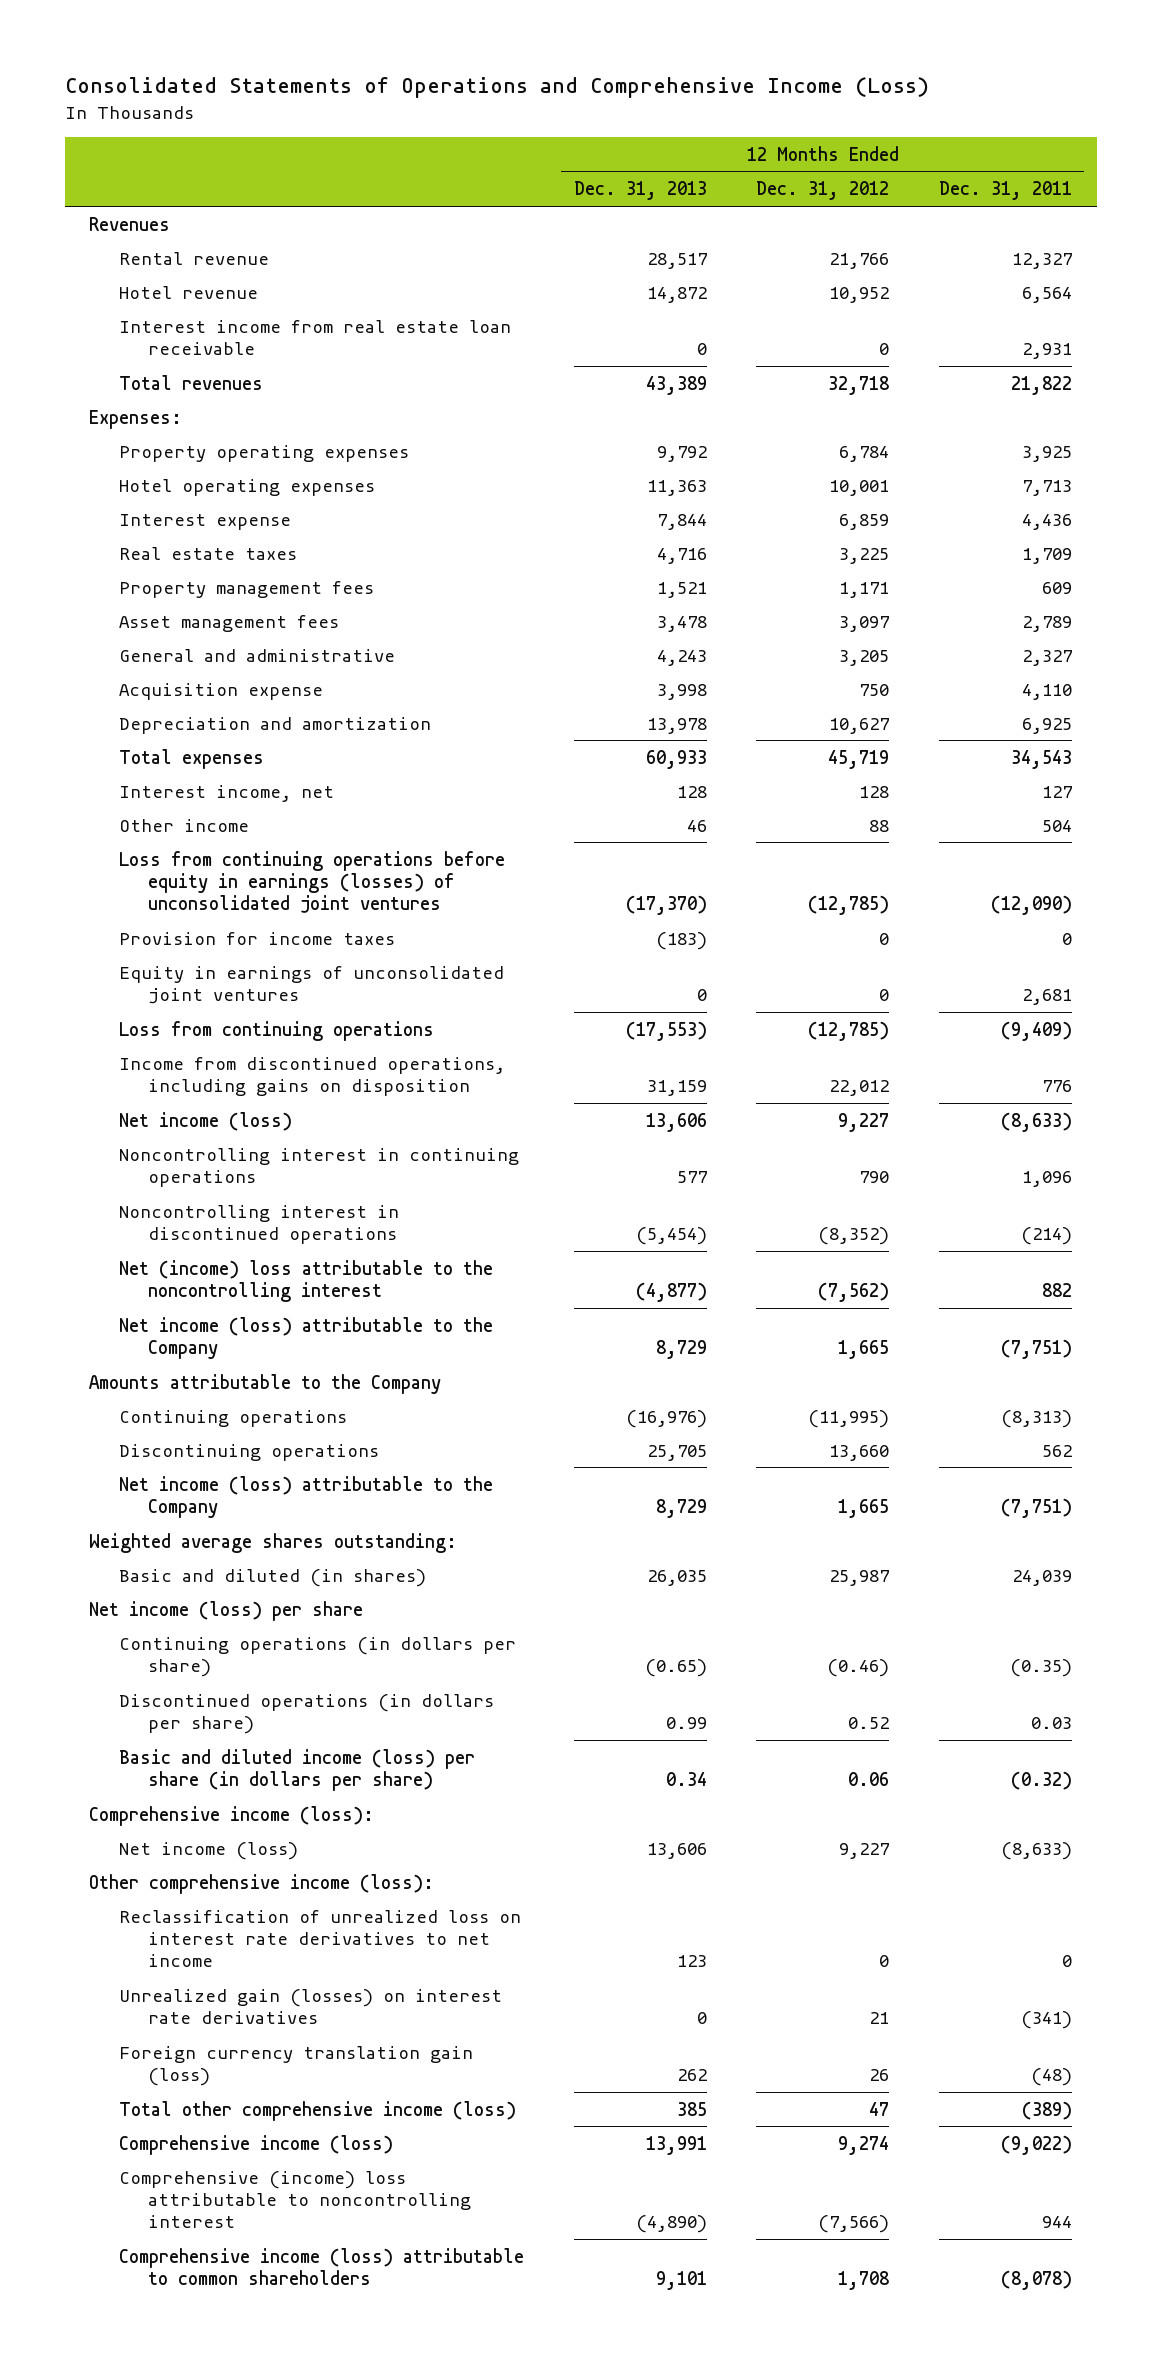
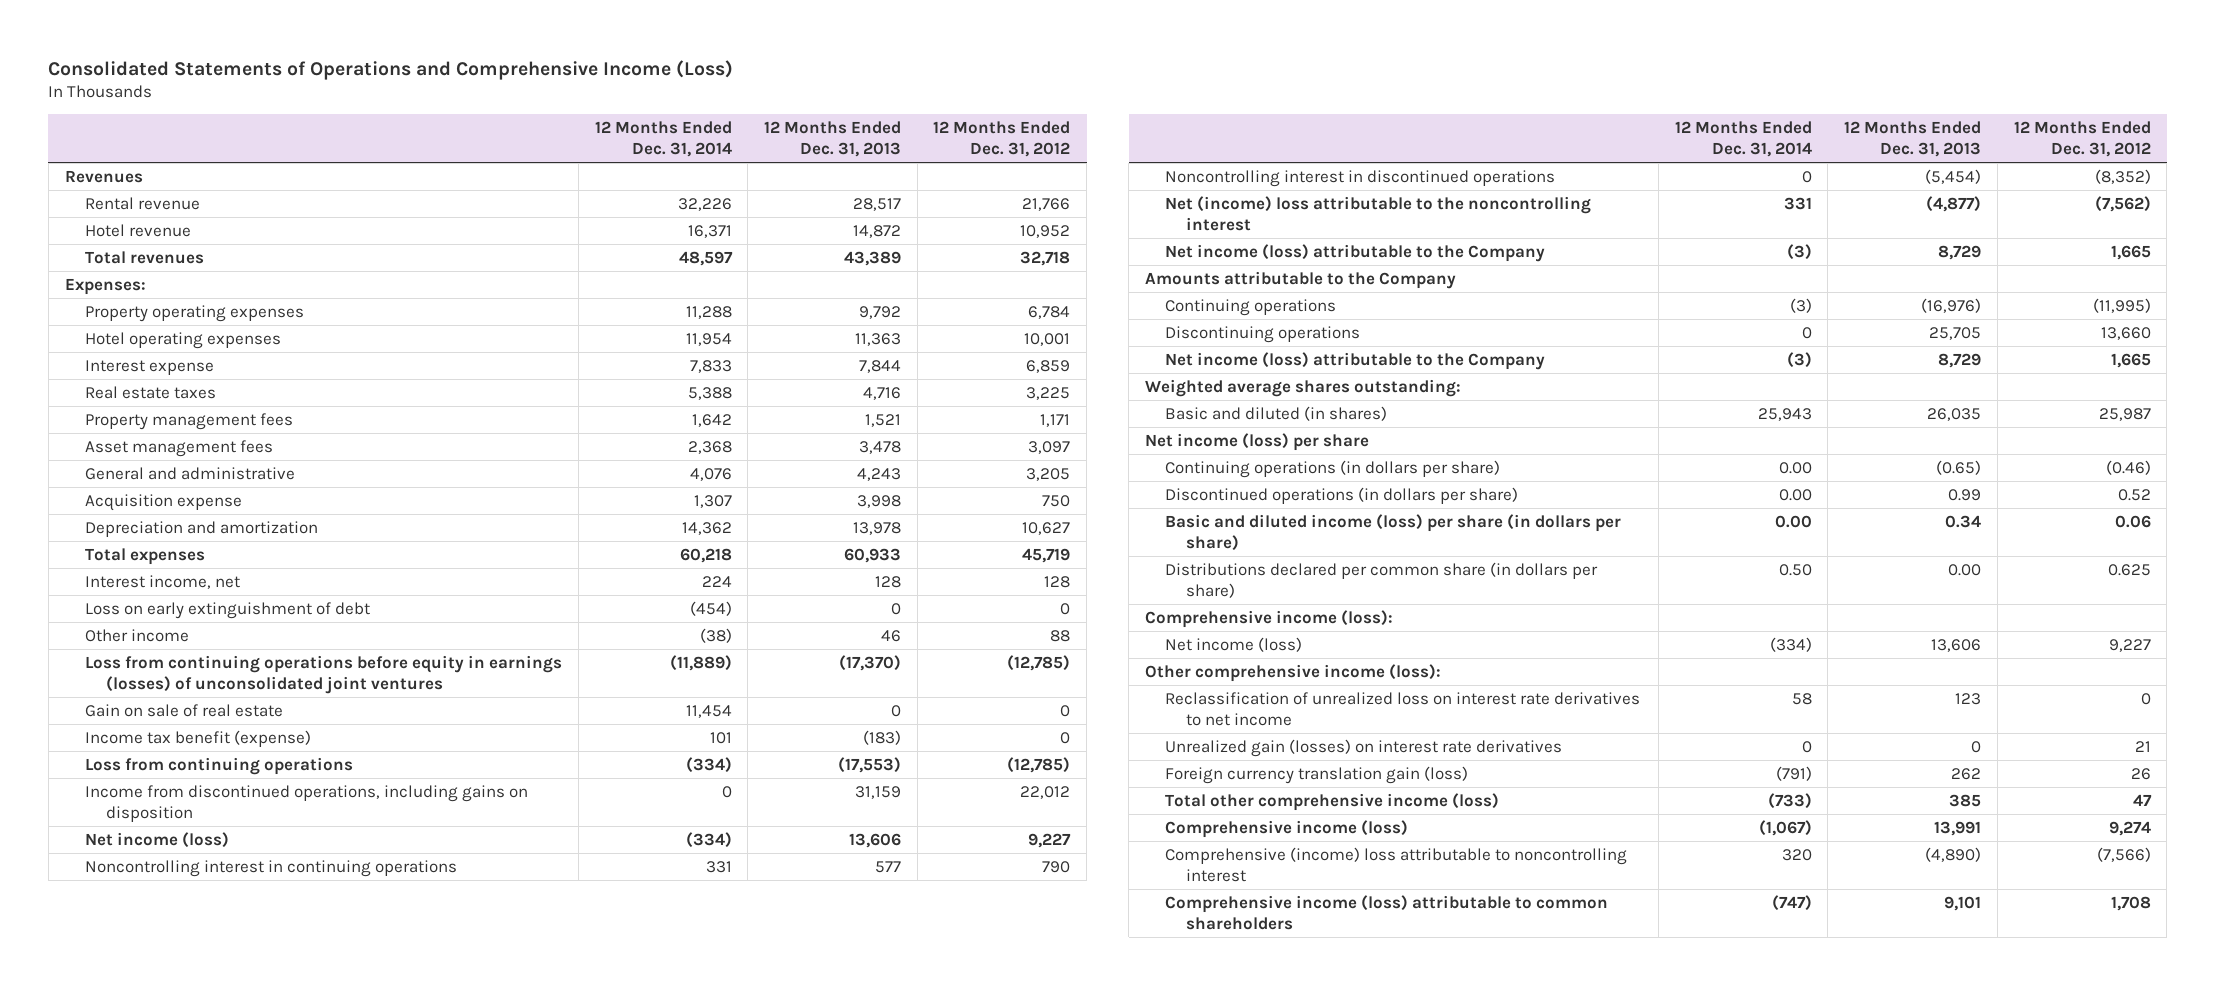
- | 12 Months Ended Dec. 31, 2013 | 12 Months Ended Dec. 31, 2012 | 12 Months Ended Dec. 31, 2011
+ | 12 Months Ended Dec. 31, 2014 | 12 Months Ended Dec. 31, 2013 | 12 Months Ended Dec. 31, 2012
- Interest income from real estate loan receivable | 0 | 0 | 2,931
+ Loss on early extinguishment of debt | (454) | 0 | 0
- Provision for income taxes | (183) | 0 | 0
- Equity in earnings of unconsolidated joint ventures | 0 | 0 | 2,681
+ Gain on sale of real estate | 11,454 | 0 | 0
+ Income tax benefit (expense) | 101 | (183) | 0
+ Distributions declared per common share (in dollars per share) | 0.50 | 0.00 | 0.625

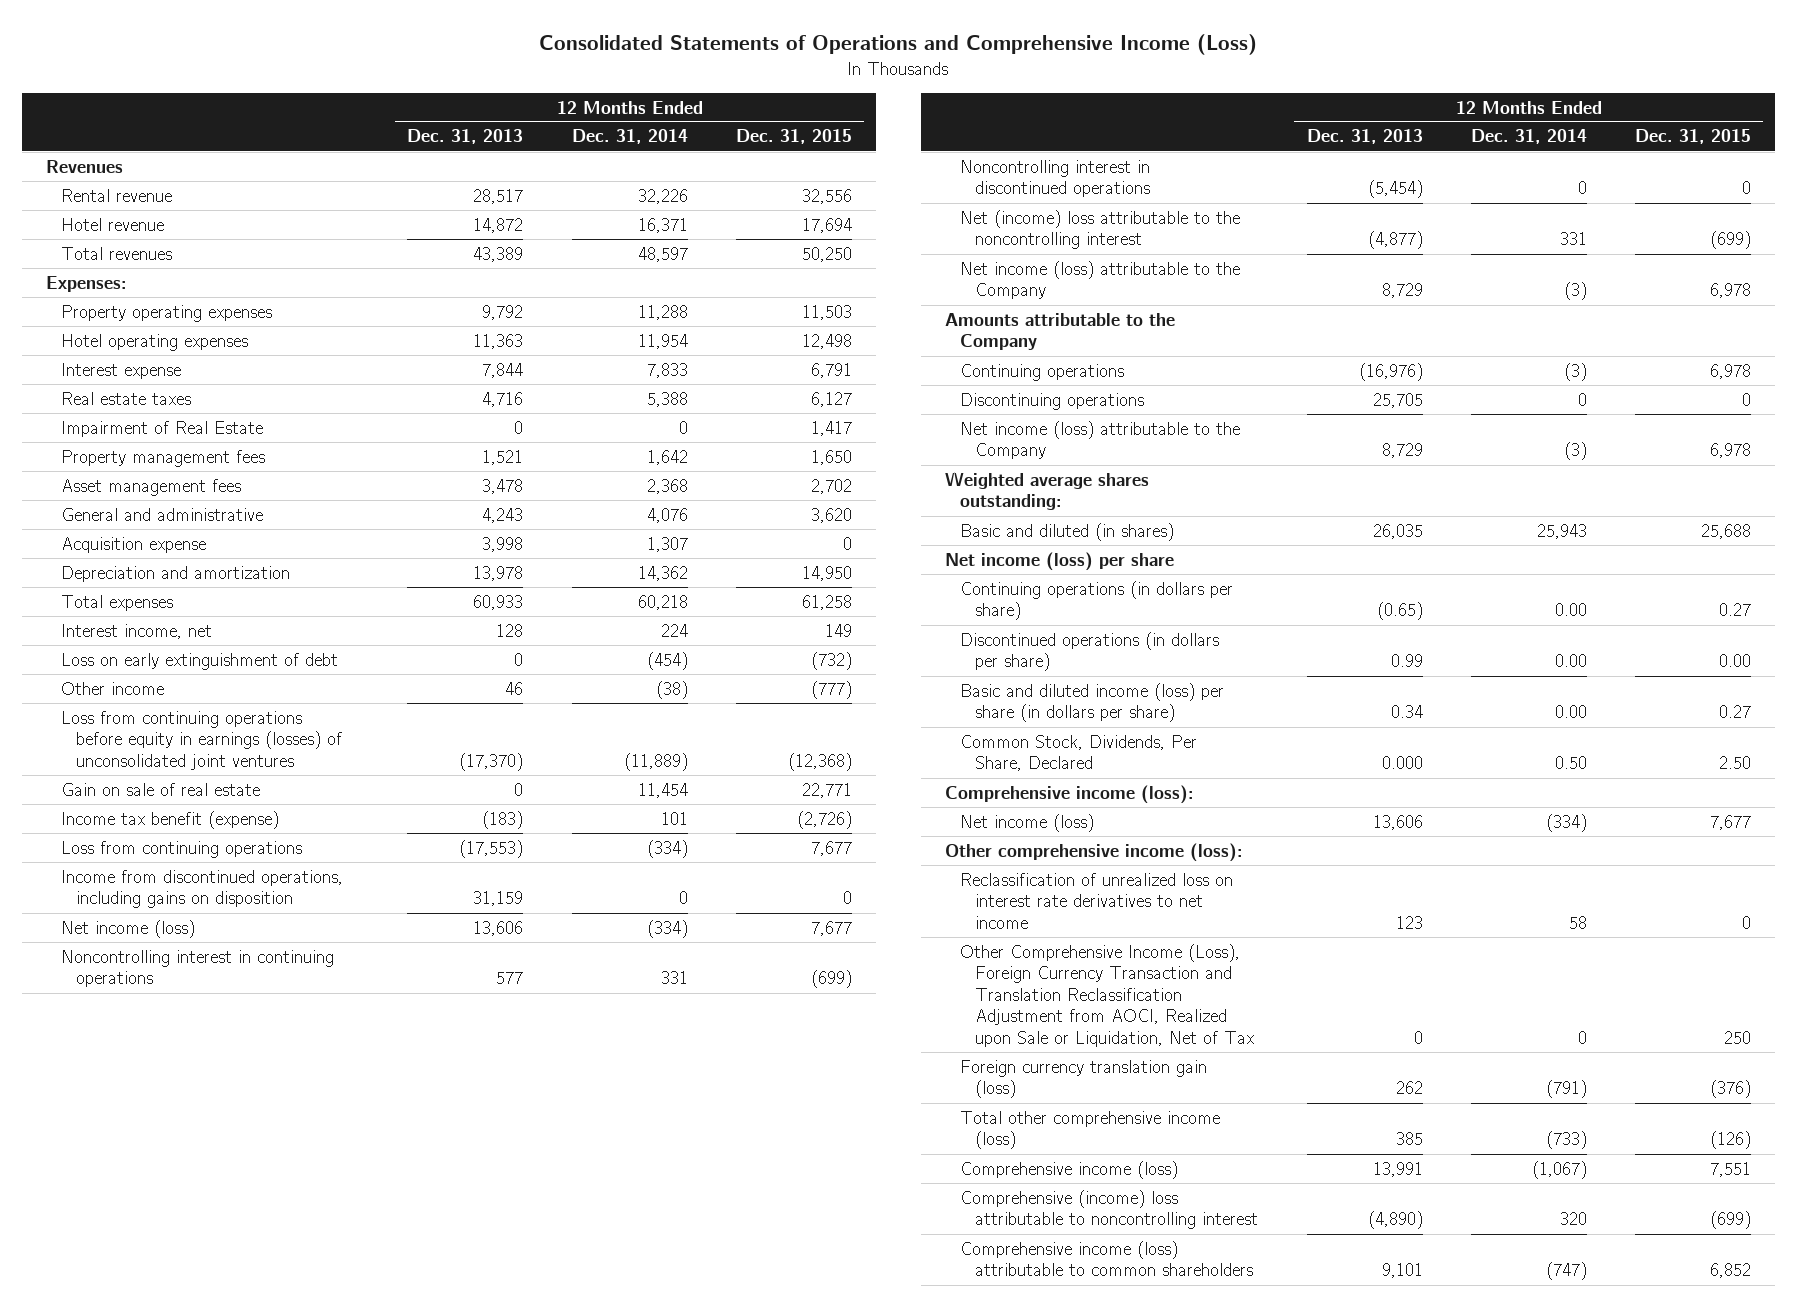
- | 12 Months Ended Dec. 31, 2014 | 12 Months Ended Dec. 31, 2013 | 12 Months Ended Dec. 31, 2012
+ | 12 Months Ended Dec. 31, 2013 | 12 Months Ended Dec. 31, 2014 | 12 Months Ended Dec. 31, 2015
+ Impairment of Real Estate | 0 | 0 | 1,417
- Distributions declared per common share (in dollars per share) | 0.50 | 0.00 | 0.625
+ Common Stock, Dividends, Per Share, Declared | 0.000 | 0.50 | 2.50
- Unrealized gain (losses) on interest rate derivatives | 0 | 0 | 21
+ Other Comprehensive Income (Loss), Foreign Currency Transaction and Translation Reclassification Adjustment from AOCI, Realized upon Sale or Liquidation, Net of Tax | 0 | 0 | 250

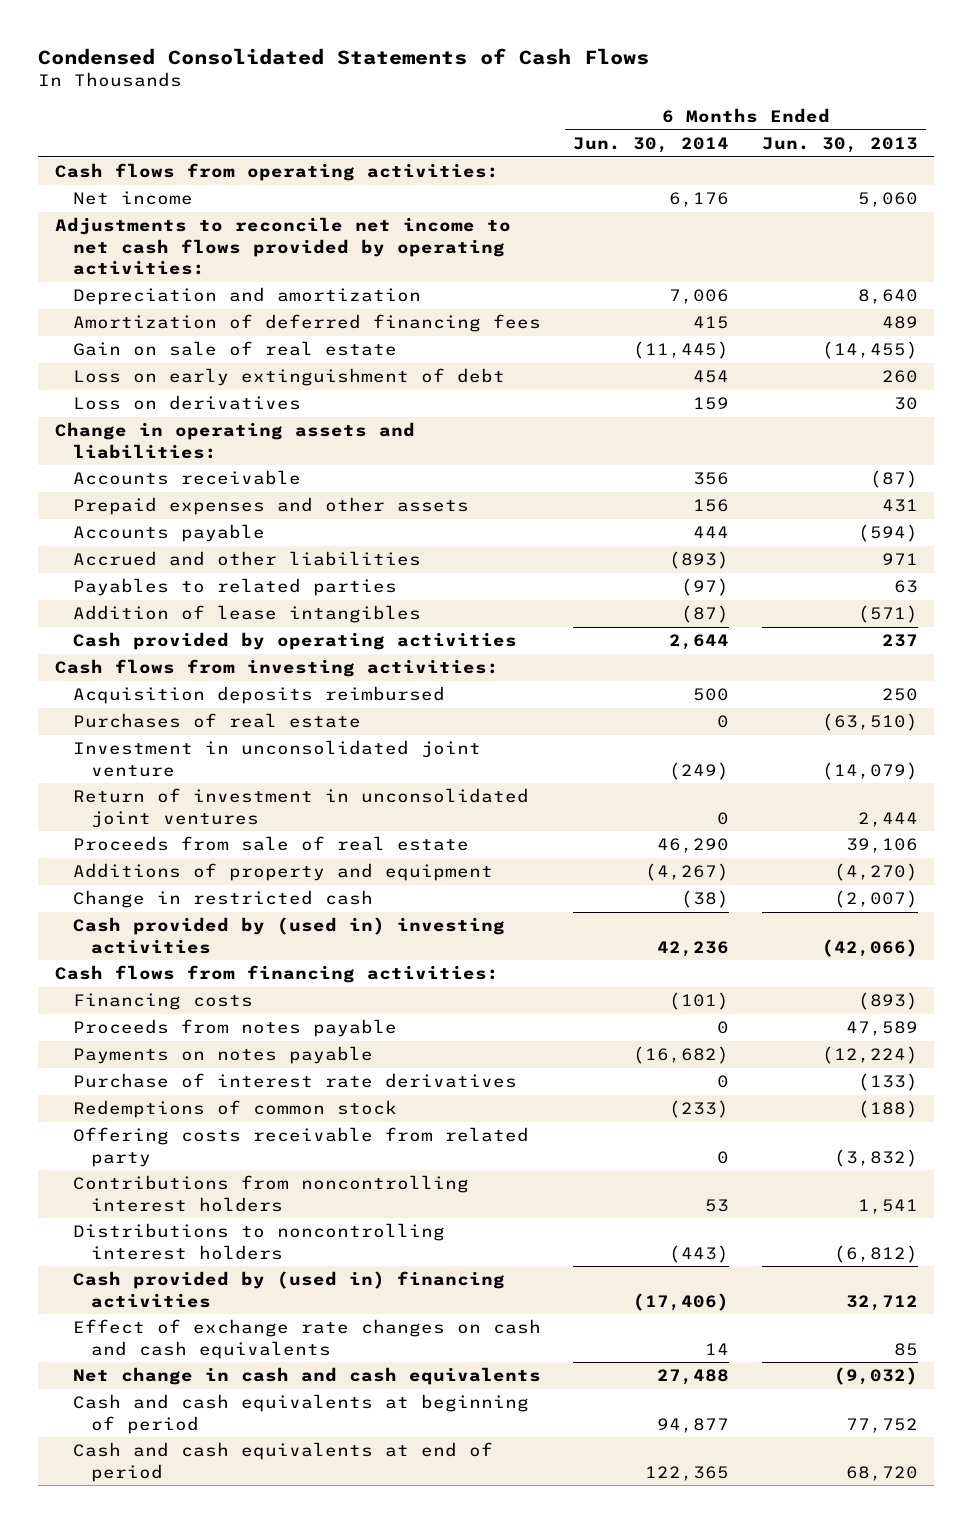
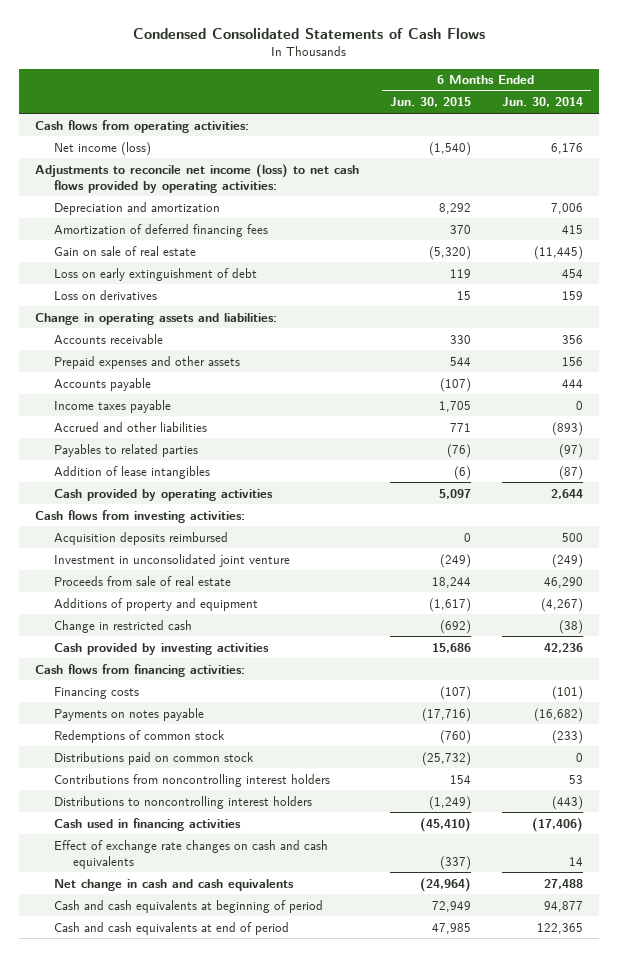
- | 6 Months Ended Jun. 30, 2014 | 6 Months Ended Jun. 30, 2013
+ | 6 Months Ended Jun. 30, 2015 | 6 Months Ended Jun. 30, 2014
- Net income | 6,176 | 5,060
- Adjustments to reconcile net income to net cash flows provided by operating activities:
+ Net income (loss) | (1,540) | 6,176
+ Adjustments to reconcile net income (loss) to net cash flows provided by operating activities:
+ Income taxes payable | 1,705 | 0
- Purchases of real estate | 0 | (63,510)
- Return of investment in unconsolidated joint ventures | 0 | 2,444
- Cash provided by (used in) investing activities | 42,236 | (42,066)
+ Cash provided by investing activities | 15,686 | 42,236
- Proceeds from notes payable | 0 | 47,589
- Purchase of interest rate derivatives | 0 | (133)
- Offering costs receivable from related party | 0 | (3,832)
+ Distributions paid on common stock | (25,732) | 0
- Cash provided by (used in) financing activities | (17,406) | 32,712
+ Cash used in financing activities | (45,410) | (17,406)

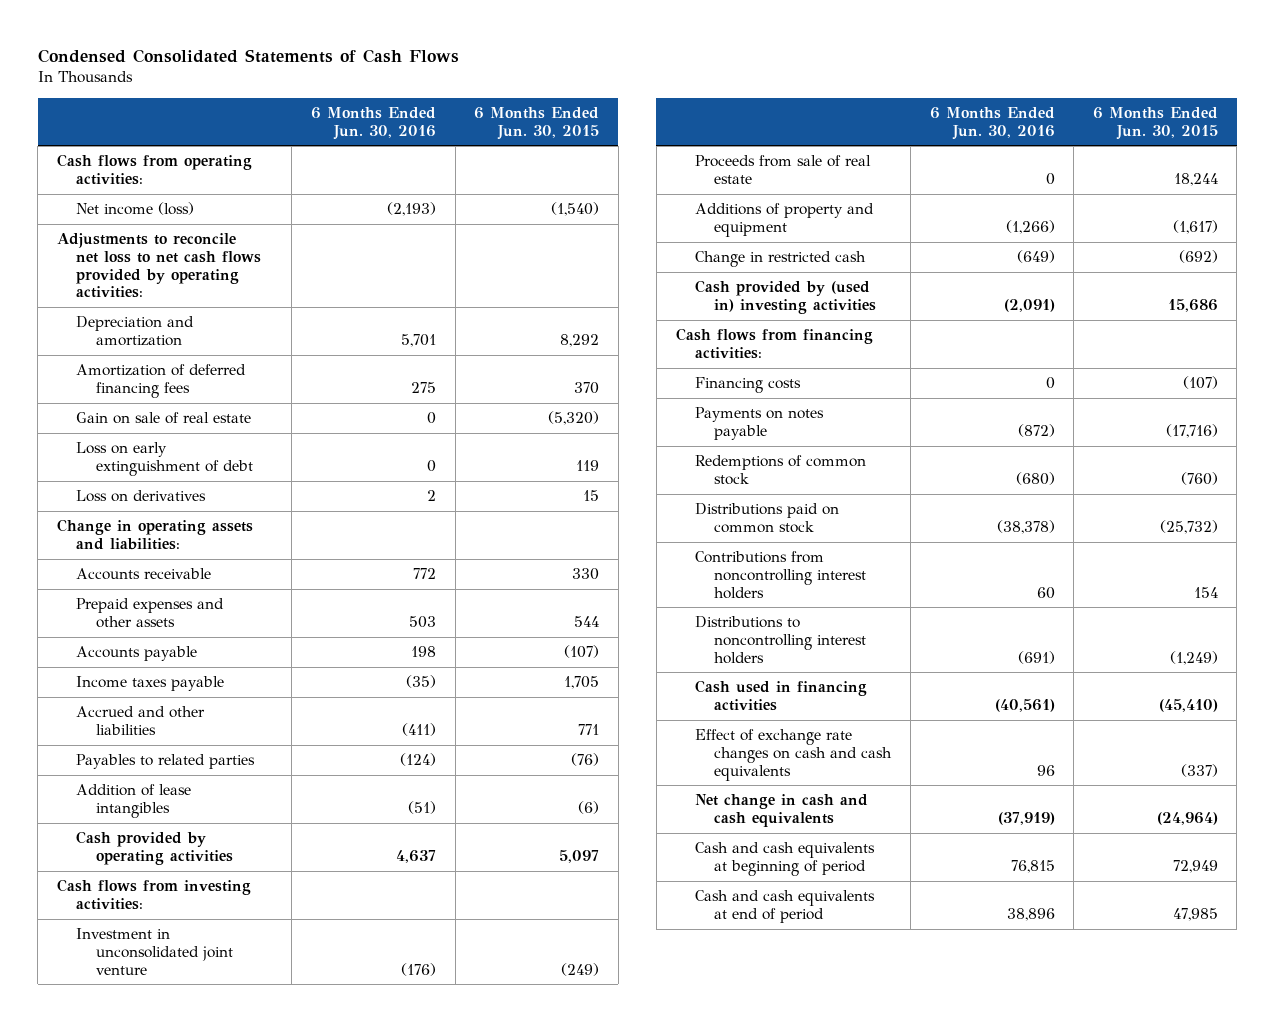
- | 6 Months Ended Jun. 30, 2015 | 6 Months Ended Jun. 30, 2014
+ | 6 Months Ended Jun. 30, 2016 | 6 Months Ended Jun. 30, 2015
- Adjustments to reconcile net income (loss) to net cash flows provided by operating activities:
+ Adjustments to reconcile net loss to net cash flows provided by operating activities:
- Acquisition deposits reimbursed | 0 | 500
- Cash provided by investing activities | 15,686 | 42,236
+ Cash provided by (used in) investing activities | (2,091) | 15,686

